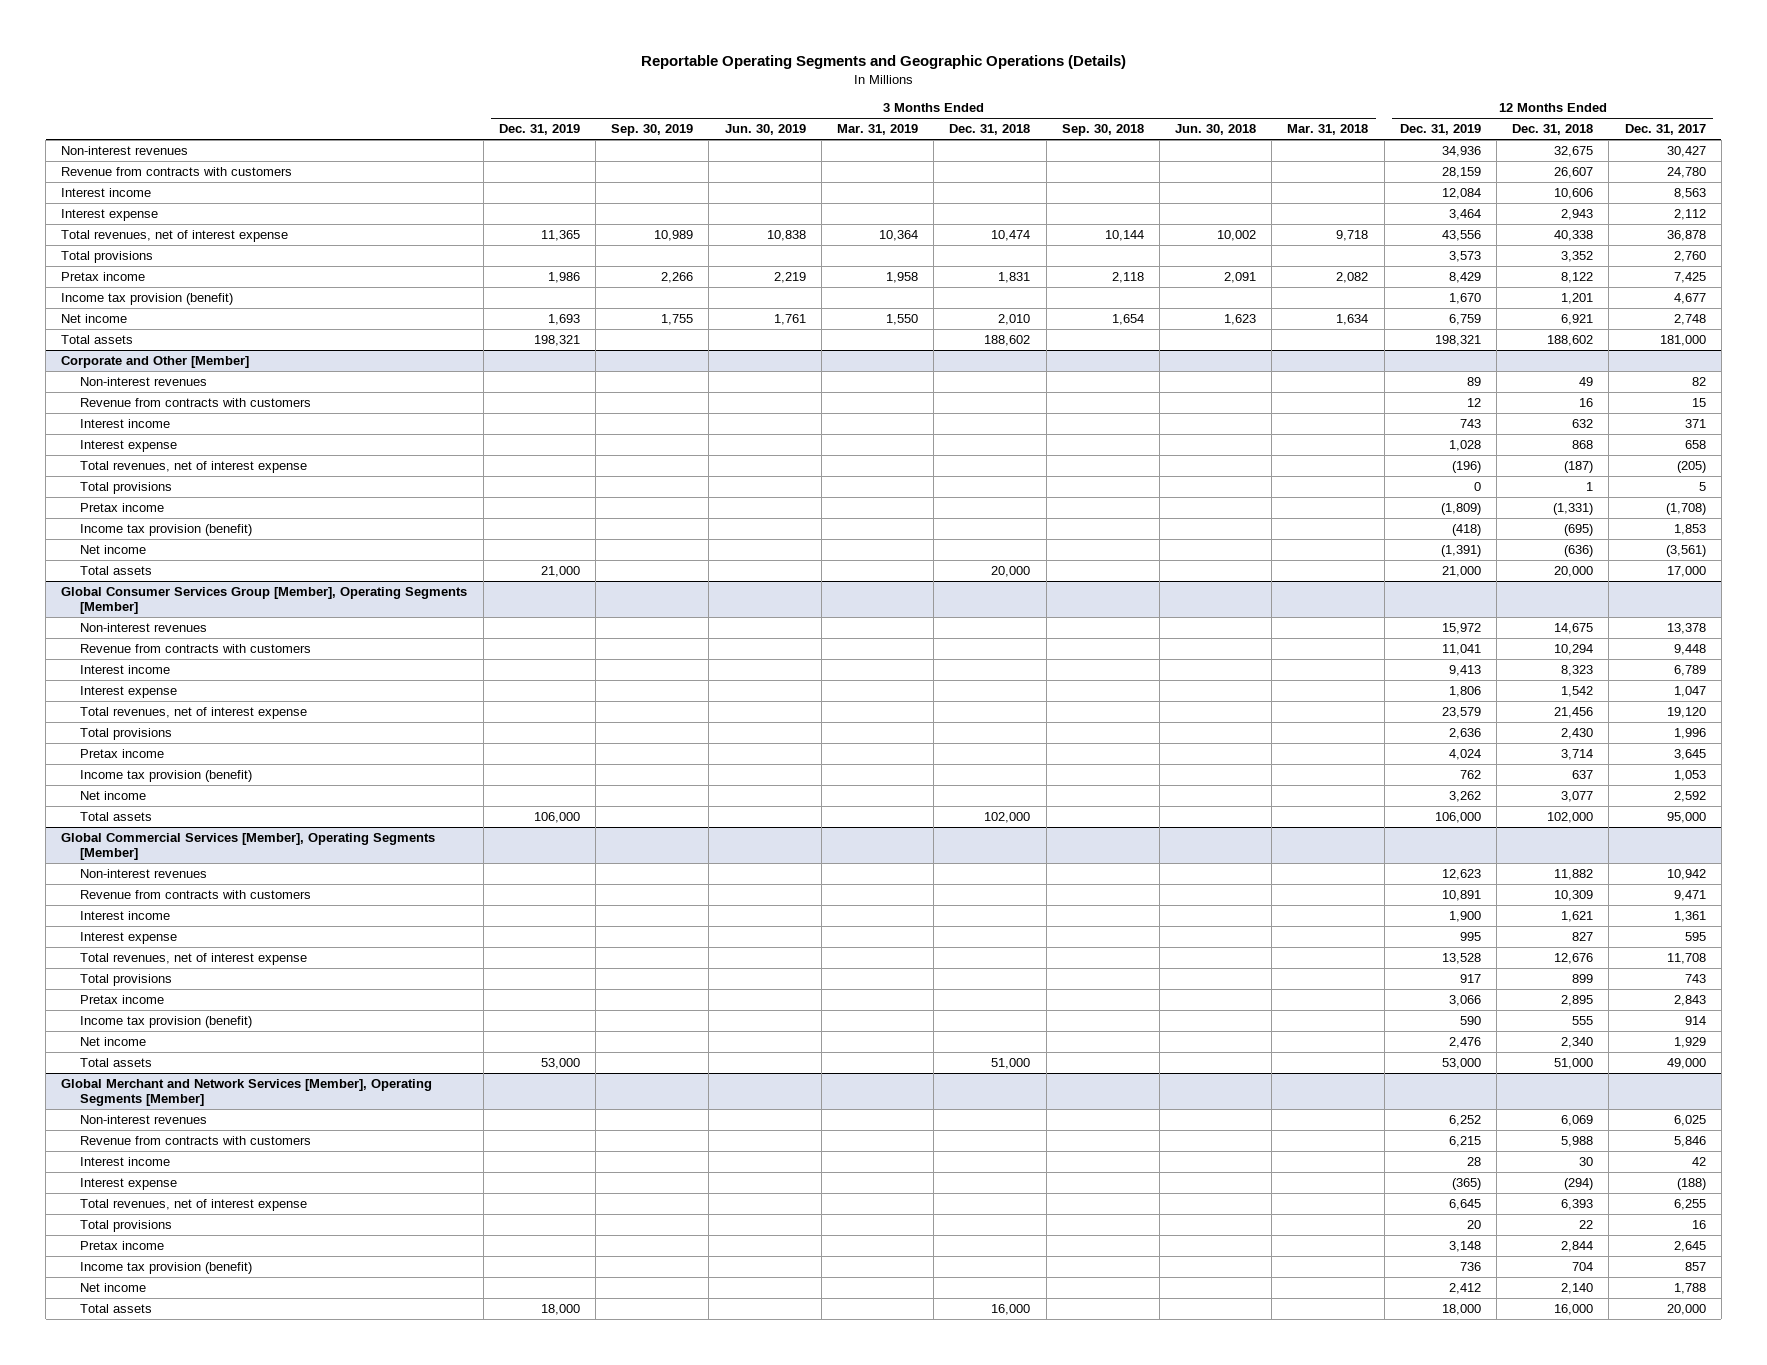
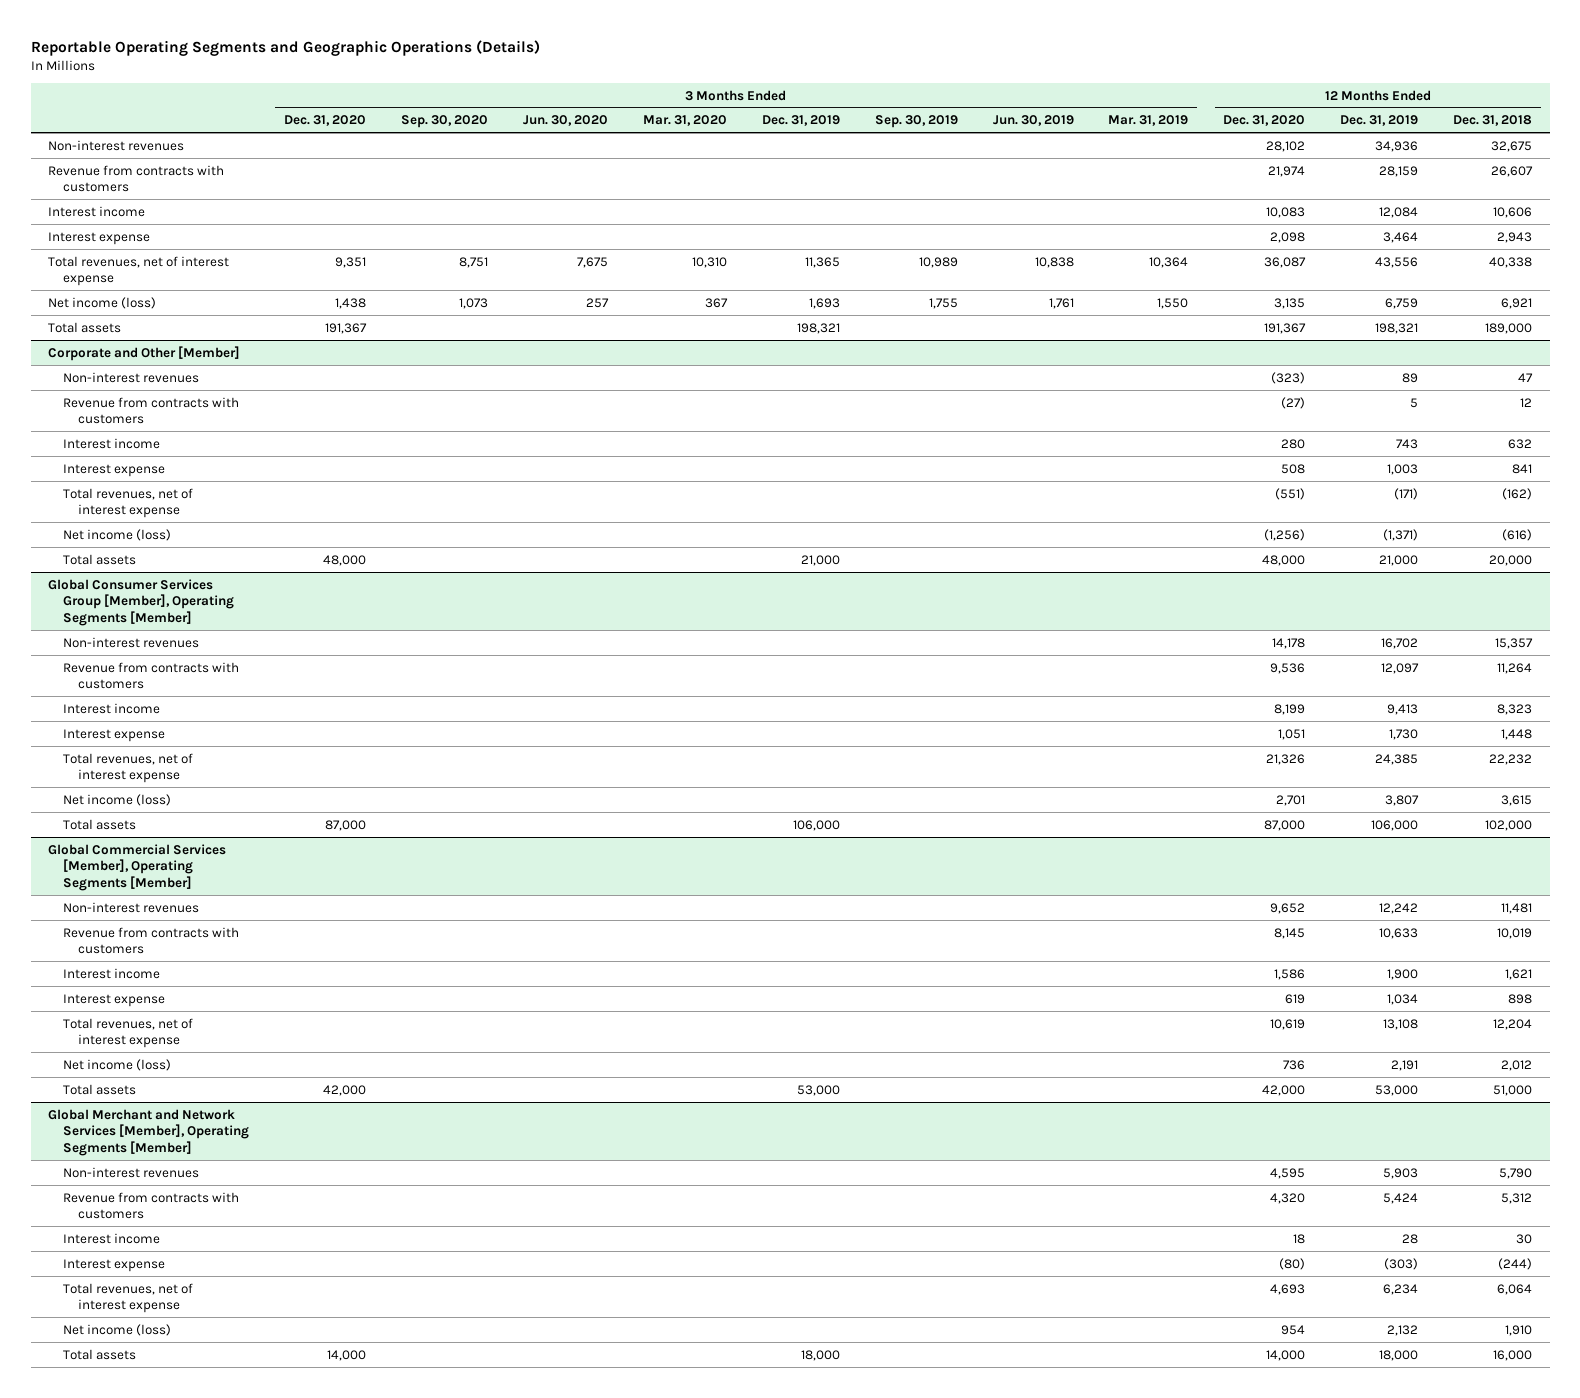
- | 3 Months Ended Dec. 31, 2019 | 3 Months Ended Sep. 30, 2019 | 3 Months Ended Jun. 30, 2019 | 3 Months Ended Mar. 31, 2019 | 3 Months Ended Dec. 31, 2018 | 3 Months Ended Sep. 30, 2018 | 3 Months Ended Jun. 30, 2018 | 3 Months Ended Mar. 31, 2018 | 12 Months Ended Dec. 31, 2019 | 12 Months Ended Dec. 31, 2018 | 12 Months Ended Dec. 31, 2017
+ | 3 Months Ended Dec. 31, 2020 | 3 Months Ended Sep. 30, 2020 | 3 Months Ended Jun. 30, 2020 | 3 Months Ended Mar. 31, 2020 | 3 Months Ended Dec. 31, 2019 | 3 Months Ended Sep. 30, 2019 | 3 Months Ended Jun. 30, 2019 | 3 Months Ended Mar. 31, 2019 | 12 Months Ended Dec. 31, 2020 | 12 Months Ended Dec. 31, 2019 | 12 Months Ended Dec. 31, 2018
- Total provisions | | | | | | | | | 3,573 | 3,352 | 2,760
- Pretax income | 1,986 | 2,266 | 2,219 | 1,958 | 1,831 | 2,118 | 2,091 | 2,082 | 8,429 | 8,122 | 7,425
- Income tax provision (benefit) | | | | | | | | | 1,670 | 1,201 | 4,677
- Net income | 1,693 | 1,755 | 1,761 | 1,550 | 2,010 | 1,654 | 1,623 | 1,634 | 6,759 | 6,921 | 2,748
- Total assets | 198,321 | | | | 188,602 | | | | 198,321 | 188,602 | 181,000
+ Net income (loss) | 1,438 | 1,073 | 257 | 367 | 1,693 | 1,755 | 1,761 | 1,550 | 3,135 | 6,759 | 6,921
+ Total assets | 191,367 | | | | 198,321 | | | | 191,367 | 198,321 | 189,000
@ Corporate and Other [Member]
- Non-interest revenues | | | | | | | | | 89 | 49 | 82
- Revenue from contracts with customers | | | | | | | | | 12 | 16 | 15
+ Non-interest revenues | | | | | | | | | (323) | 89 | 47
+ Revenue from contracts with customers | | | | | | | | | (27) | 5 | 12
- Interest expense | | | | | | | | | 1,028 | 868 | 658
- Total revenues, net of interest expense | | | | | | | | | (196) | (187) | (205)
- Total provisions | | | | | | | | | 0 | 1 | 5
- Pretax income | | | | | | | | | (1,809) | (1,331) | (1,708)
- Income tax provision (benefit) | | | | | | | | | (418) | (695) | 1,853
- Net income | | | | | | | | | (1,391) | (636) | (3,561)
+ Interest expense | | | | | | | | | 508 | 1,003 | 841
+ Total revenues, net of interest expense | | | | | | | | | (551) | (171) | (162)
+ Net income (loss) | | | | | | | | | (1,256) | (1,371) | (616)
@ Global Consumer Services Group [Member], Operating Segments [Member]
- Non-interest revenues | | | | | | | | | 15,972 | 14,675 | 13,378
- Revenue from contracts with customers | | | | | | | | | 11,041 | 10,294 | 9,448
+ Non-interest revenues | | | | | | | | | 14,178 | 16,702 | 15,357
+ Revenue from contracts with customers | | | | | | | | | 9,536 | 12,097 | 11,264
- Interest expense | | | | | | | | | 1,806 | 1,542 | 1,047
- Total revenues, net of interest expense | | | | | | | | | 23,579 | 21,456 | 19,120
- Total provisions | | | | | | | | | 2,636 | 2,430 | 1,996
- Pretax income | | | | | | | | | 4,024 | 3,714 | 3,645
- Income tax provision (benefit) | | | | | | | | | 762 | 637 | 1,053
- Net income | | | | | | | | | 3,262 | 3,077 | 2,592
+ Interest expense | | | | | | | | | 1,051 | 1,730 | 1,448
+ Total revenues, net of interest expense | | | | | | | | | 21,326 | 24,385 | 22,232
+ Net income (loss) | | | | | | | | | 2,701 | 3,807 | 3,615
@ Global Commercial Services [Member], Operating Segments [Member]
- Non-interest revenues | | | | | | | | | 12,623 | 11,882 | 10,942
- Revenue from contracts with customers | | | | | | | | | 10,891 | 10,309 | 9,471
+ Non-interest revenues | | | | | | | | | 9,652 | 12,242 | 11,481
+ Revenue from contracts with customers | | | | | | | | | 8,145 | 10,633 | 10,019
- Interest expense | | | | | | | | | 995 | 827 | 595
- Total revenues, net of interest expense | | | | | | | | | 13,528 | 12,676 | 11,708
- Total provisions | | | | | | | | | 917 | 899 | 743
- Pretax income | | | | | | | | | 3,066 | 2,895 | 2,843
- Income tax provision (benefit) | | | | | | | | | 590 | 555 | 914
- Net income | | | | | | | | | 2,476 | 2,340 | 1,929
+ Interest expense | | | | | | | | | 619 | 1,034 | 898
+ Total revenues, net of interest expense | | | | | | | | | 10,619 | 13,108 | 12,204
+ Net income (loss) | | | | | | | | | 736 | 2,191 | 2,012
@ Global Merchant and Network Services [Member], Operating Segments [Member]
- Non-interest revenues | | | | | | | | | 6,252 | 6,069 | 6,025
- Revenue from contracts with customers | | | | | | | | | 6,215 | 5,988 | 5,846
+ Non-interest revenues | | | | | | | | | 4,595 | 5,903 | 5,790
+ Revenue from contracts with customers | | | | | | | | | 4,320 | 5,424 | 5,312
- Interest expense | | | | | | | | | (365) | (294) | (188)
- Total revenues, net of interest expense | | | | | | | | | 6,645 | 6,393 | 6,255
- Total provisions | | | | | | | | | 20 | 22 | 16
- Pretax income | | | | | | | | | 3,148 | 2,844 | 2,645
- Income tax provision (benefit) | | | | | | | | | 736 | 704 | 857
- Net income | | | | | | | | | 2,412 | 2,140 | 1,788
+ Interest expense | | | | | | | | | (80) | (303) | (244)
+ Total revenues, net of interest expense | | | | | | | | | 4,693 | 6,234 | 6,064
+ Net income (loss) | | | | | | | | | 954 | 2,132 | 1,910

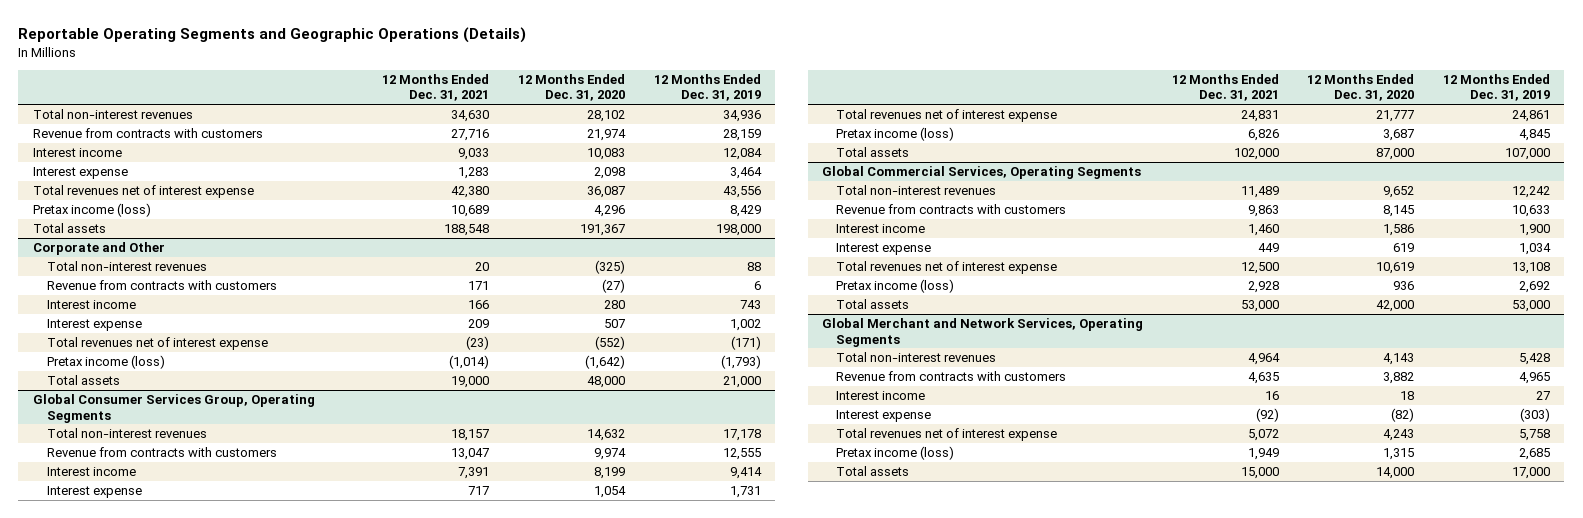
- | 3 Months Ended Dec. 31, 2020 | 3 Months Ended Sep. 30, 2020 | 3 Months Ended Jun. 30, 2020 | 3 Months Ended Mar. 31, 2020 | 3 Months Ended Dec. 31, 2019 | 3 Months Ended Sep. 30, 2019 | 3 Months Ended Jun. 30, 2019 | 3 Months Ended Mar. 31, 2019 | 12 Months Ended Dec. 31, 2020 | 12 Months Ended Dec. 31, 2019 | 12 Months Ended Dec. 31, 2018
+ | 12 Months Ended Dec. 31, 2021 | 12 Months Ended Dec. 31, 2020 | 12 Months Ended Dec. 31, 2019
- Non-interest revenues | | | | | | | | | 28,102 | 34,936 | 32,675
+ Total non-interest revenues | 34,630 | 28,102 | 34,936
- Total revenues, net of interest expense | 9,351 | 8,751 | 7,675 | 10,310 | 11,365 | 10,989 | 10,838 | 10,364 | 36,087 | 43,556 | 40,338
- Net income (loss) | 1,438 | 1,073 | 257 | 367 | 1,693 | 1,755 | 1,761 | 1,550 | 3,135 | 6,759 | 6,921
- Total assets | 191,367 | | | | 198,321 | | | | 191,367 | 198,321 | 189,000
- Corporate and Other [Member]
- Non-interest revenues | | | | | | | | | (323) | 89 | 47
- Revenue from contracts with customers | | | | | | | | | (27) | 5 | 12
+ Total revenues net of interest expense | 42,380 | 36,087 | 43,556
+ Pretax income (loss) | 10,689 | 4,296 | 8,429
+ Total assets | 188,548 | 191,367 | 198,000
+ Corporate and Other
+ Total non-interest revenues | 20 | (325) | 88
+ Revenue from contracts with customers | 171 | (27) | 6
- Interest expense | | | | | | | | | 508 | 1,003 | 841
- Total revenues, net of interest expense | | | | | | | | | (551) | (171) | (162)
- Net income (loss) | | | | | | | | | (1,256) | (1,371) | (616)
+ Interest expense | 209 | 507 | 1,002
+ Total revenues net of interest expense | (23) | (552) | (171)
+ Pretax income (loss) | (1,014) | (1,642) | (1,793)
- Global Consumer Services Group [Member], Operating Segments [Member]
- Non-interest revenues | | | | | | | | | 14,178 | 16,702 | 15,357
- Revenue from contracts with customers | | | | | | | | | 9,536 | 12,097 | 11,264
- Interest income | | | | | | | | | 8,199 | 9,413 | 8,323
- Interest expense | | | | | | | | | 1,051 | 1,730 | 1,448
- Total revenues, net of interest expense | | | | | | | | | 21,326 | 24,385 | 22,232
- Net income (loss) | | | | | | | | | 2,701 | 3,807 | 3,615
- Total assets | 87,000 | | | | 106,000 | | | | 87,000 | 106,000 | 102,000
- Global Commercial Services [Member], Operating Segments [Member]
- Non-interest revenues | | | | | | | | | 9,652 | 12,242 | 11,481
+ Global Consumer Services Group, Operating Segments
+ Total non-interest revenues | 18,157 | 14,632 | 17,178
+ Revenue from contracts with customers | 13,047 | 9,974 | 12,555
+ Interest income | 7,391 | 8,199 | 9,414
+ Interest expense | 717 | 1,054 | 1,731
+ Total revenues net of interest expense | 24,831 | 21,777 | 24,861
+ Pretax income (loss) | 6,826 | 3,687 | 4,845
+ Total assets | 102,000 | 87,000 | 107,000
+ Global Commercial Services, Operating Segments
+ Total non-interest revenues | 11,489 | 9,652 | 12,242
- Total revenues, net of interest expense | | | | | | | | | 10,619 | 13,108 | 12,204
- Net income (loss) | | | | | | | | | 736 | 2,191 | 2,012
+ Total revenues net of interest expense | 12,500 | 10,619 | 13,108
+ Pretax income (loss) | 2,928 | 936 | 2,692
- Global Merchant and Network Services [Member], Operating Segments [Member]
- Non-interest revenues | | | | | | | | | 4,595 | 5,903 | 5,790
- Revenue from contracts with customers | | | | | | | | | 4,320 | 5,424 | 5,312
- Interest income | | | | | | | | | 18 | 28 | 30
- Interest expense | | | | | | | | | (80) | (303) | (244)
- Total revenues, net of interest expense | | | | | | | | | 4,693 | 6,234 | 6,064
- Net income (loss) | | | | | | | | | 954 | 2,132 | 1,910
- Total assets | 14,000 | | | | 18,000 | | | | 14,000 | 18,000 | 16,000
+ Global Merchant and Network Services, Operating Segments
+ Total non-interest revenues | 4,964 | 4,143 | 5,428
+ Revenue from contracts with customers | 4,635 | 3,882 | 4,965
+ Interest income | 16 | 18 | 27
+ Interest expense | (92) | (82) | (303)
+ Total revenues net of interest expense | 5,072 | 4,243 | 5,758
+ Pretax income (loss) | 1,949 | 1,315 | 2,685
+ Total assets | 15,000 | 14,000 | 17,000

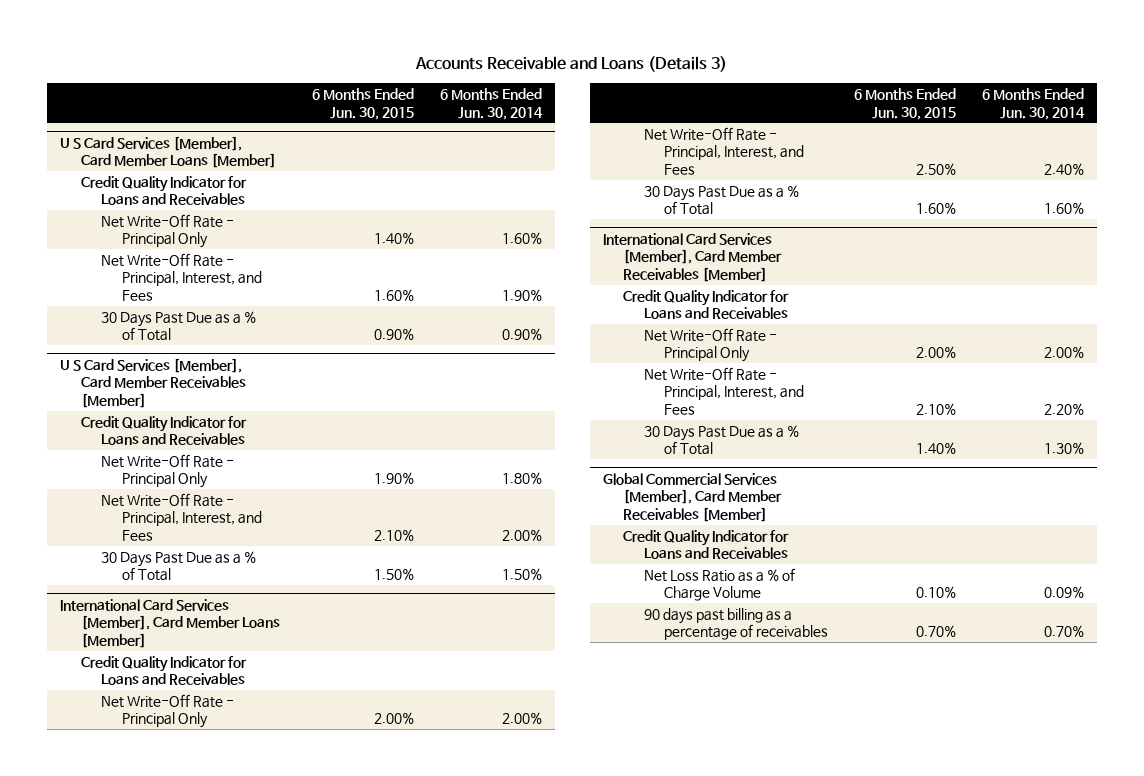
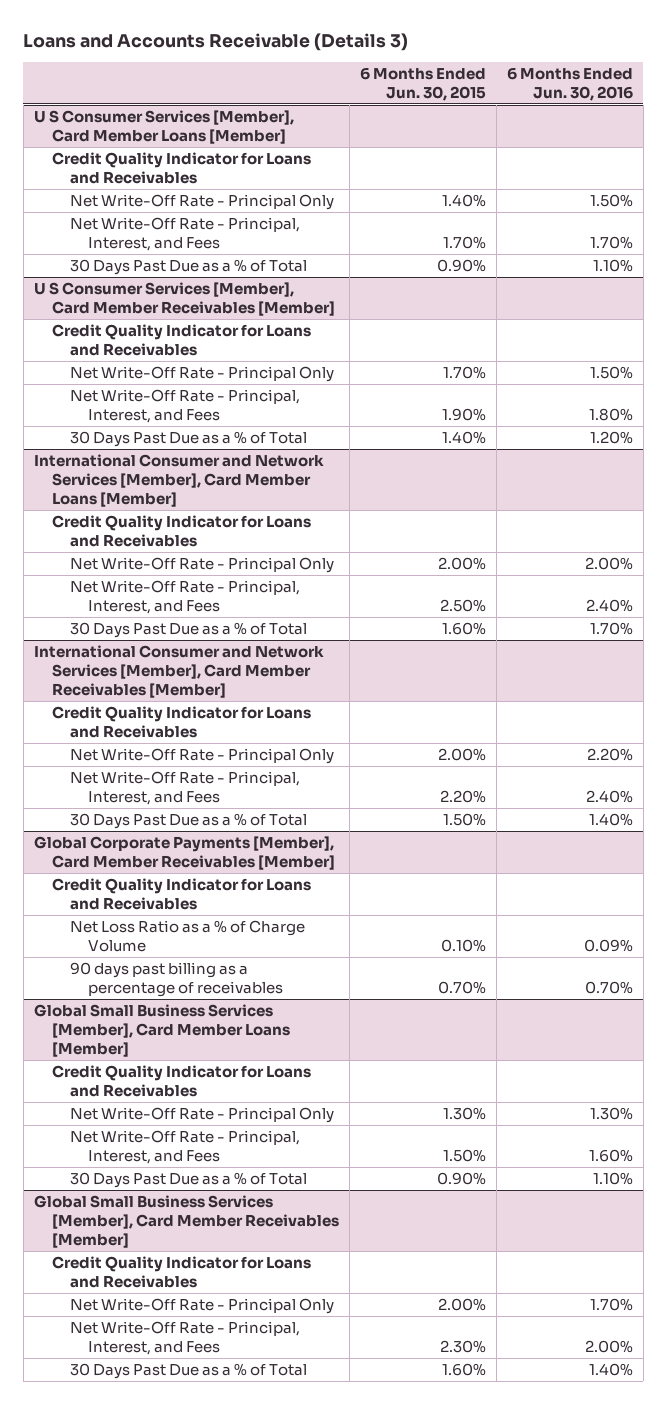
- Accounts Receivable and Loans (Details 3)
+ Loans and Accounts Receivable (Details 3)
- | 6 Months Ended Jun. 30, 2015 | 6 Months Ended Jun. 30, 2014
+ | 6 Months Ended Jun. 30, 2015 | 6 Months Ended Jun. 30, 2016
- U S Card Services [Member], Card Member Loans [Member]
+ U S Consumer Services [Member], Card Member Loans [Member]
- Net Write-Off Rate - Principal, Interest, and Fees | 1.60% | 1.90%
+ Net Write-Off Rate - Principal, Interest, and Fees | 1.70% | 1.70%
- U S Card Services [Member], Card Member Receivables [Member]
+ U S Consumer Services [Member], Card Member Receivables [Member]
- Net Write-Off Rate - Principal Only | 1.90% | 1.80%
- Net Write-Off Rate - Principal, Interest, and Fees | 2.10% | 2.00%
- 30 Days Past Due as a % of Total | 1.50% | 1.50%
- International Card Services [Member], Card Member Loans [Member]
+ Net Write-Off Rate - Principal Only | 1.70% | 1.50%
+ Net Write-Off Rate - Principal, Interest, and Fees | 1.90% | 1.80%
+ 30 Days Past Due as a % of Total | 1.40% | 1.20%
+ International Consumer and Network Services [Member], Card Member Loans [Member]
- International Card Services [Member], Card Member Receivables [Member]
+ International Consumer and Network Services [Member], Card Member Receivables [Member]
- Net Write-Off Rate - Principal, Interest, and Fees | 2.10% | 2.20%
- 30 Days Past Due as a % of Total | 1.40% | 1.30%
- Global Commercial Services [Member], Card Member Receivables [Member]
+ Net Write-Off Rate - Principal, Interest, and Fees | 2.20% | 2.40%
+ 30 Days Past Due as a % of Total | 1.50% | 1.40%
+ Global Corporate Payments [Member], Card Member Receivables [Member]
+ Global Small Business Services [Member], Card Member Loans [Member]
+ Credit Quality Indicator for Loans and Receivables
+ Net Write-Off Rate - Principal Only | 1.30% | 1.30%
+ Net Write-Off Rate - Principal, Interest, and Fees | 1.50% | 1.60%
+ 30 Days Past Due as a % of Total | 0.90% | 1.10%
+ Global Small Business Services [Member], Card Member Receivables [Member]
+ Credit Quality Indicator for Loans and Receivables
+ Net Write-Off Rate - Principal Only | 2.00% | 1.70%
+ Net Write-Off Rate - Principal, Interest, and Fees | 2.30% | 2.00%
+ 30 Days Past Due as a % of Total | 1.60% | 1.40%

